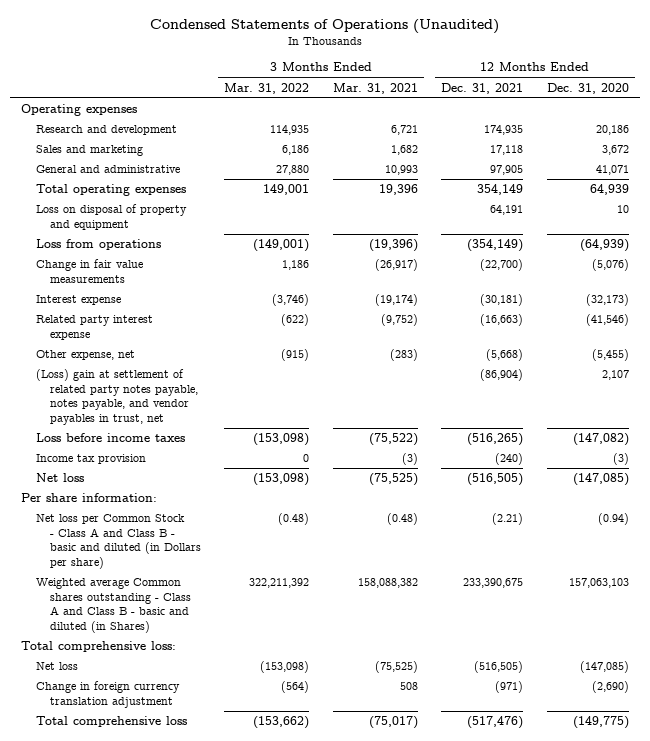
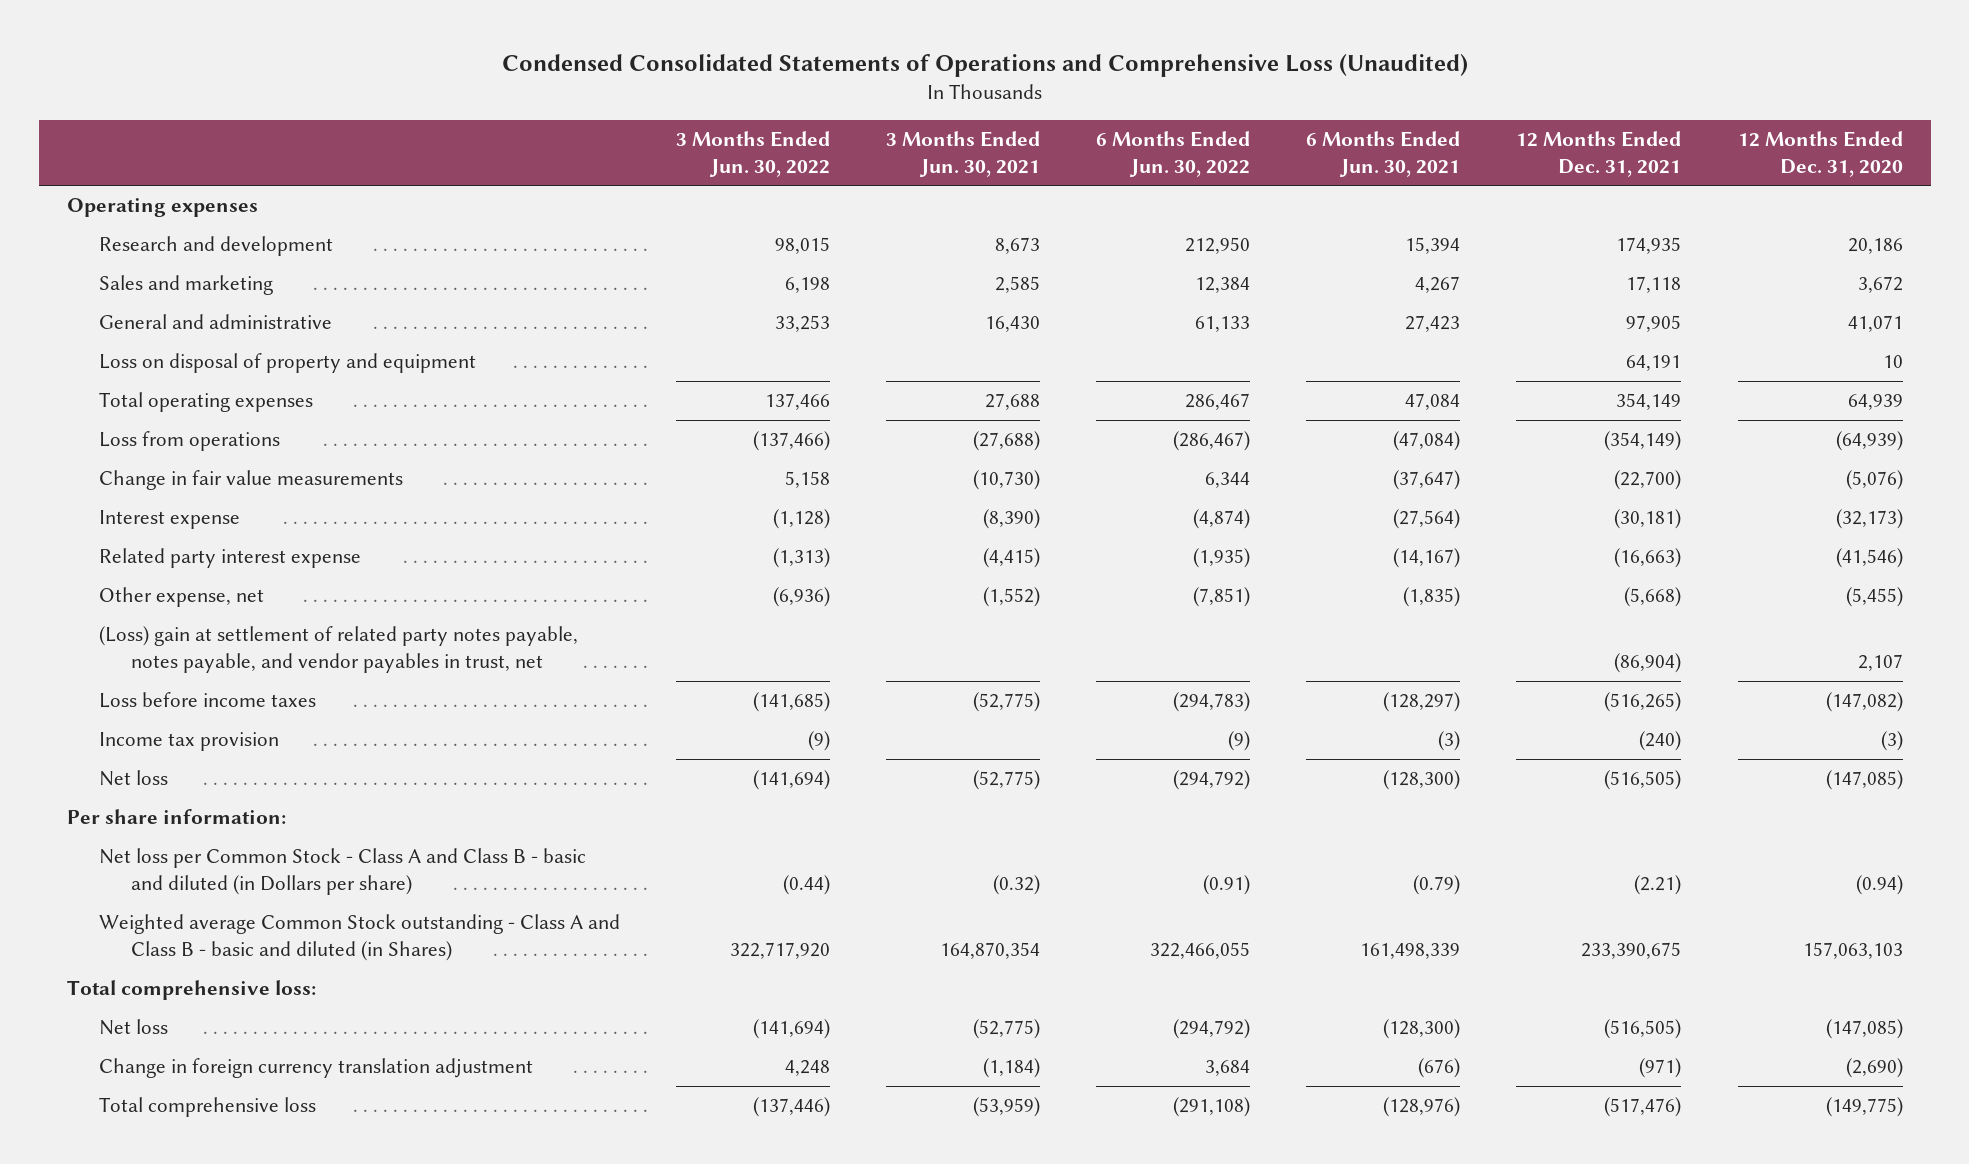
- Condensed Statements of Operations (Unaudited)
+ Condensed Consolidated Statements of Operations and Comprehensive Loss (Unaudited)
- | 3 Months Ended Mar. 31, 2022 | 3 Months Ended Mar. 31, 2021 | 12 Months Ended Dec. 31, 2021 | 12 Months Ended Dec. 31, 2020
+ | 3 Months Ended Jun. 30, 2022 | 3 Months Ended Jun. 30, 2021 | 6 Months Ended Jun. 30, 2022 | 6 Months Ended Jun. 30, 2021 | 12 Months Ended Dec. 31, 2021 | 12 Months Ended Dec. 31, 2020
moved down: Total operating expenses | 137,466 | 27,688 | 286,467 | 47,084 | 354,149 | 64,939
- Weighted average Common shares outstanding - Class A and Class B - basic and diluted (in Shares) | 322,211,392 | 158,088,382 | 233,390,675 | 157,063,103
+ Weighted average Common Stock outstanding - Class A and Class B - basic and diluted (in Shares) | 322,717,920 | 164,870,354 | 322,466,055 | 161,498,339 | 233,390,675 | 157,063,103

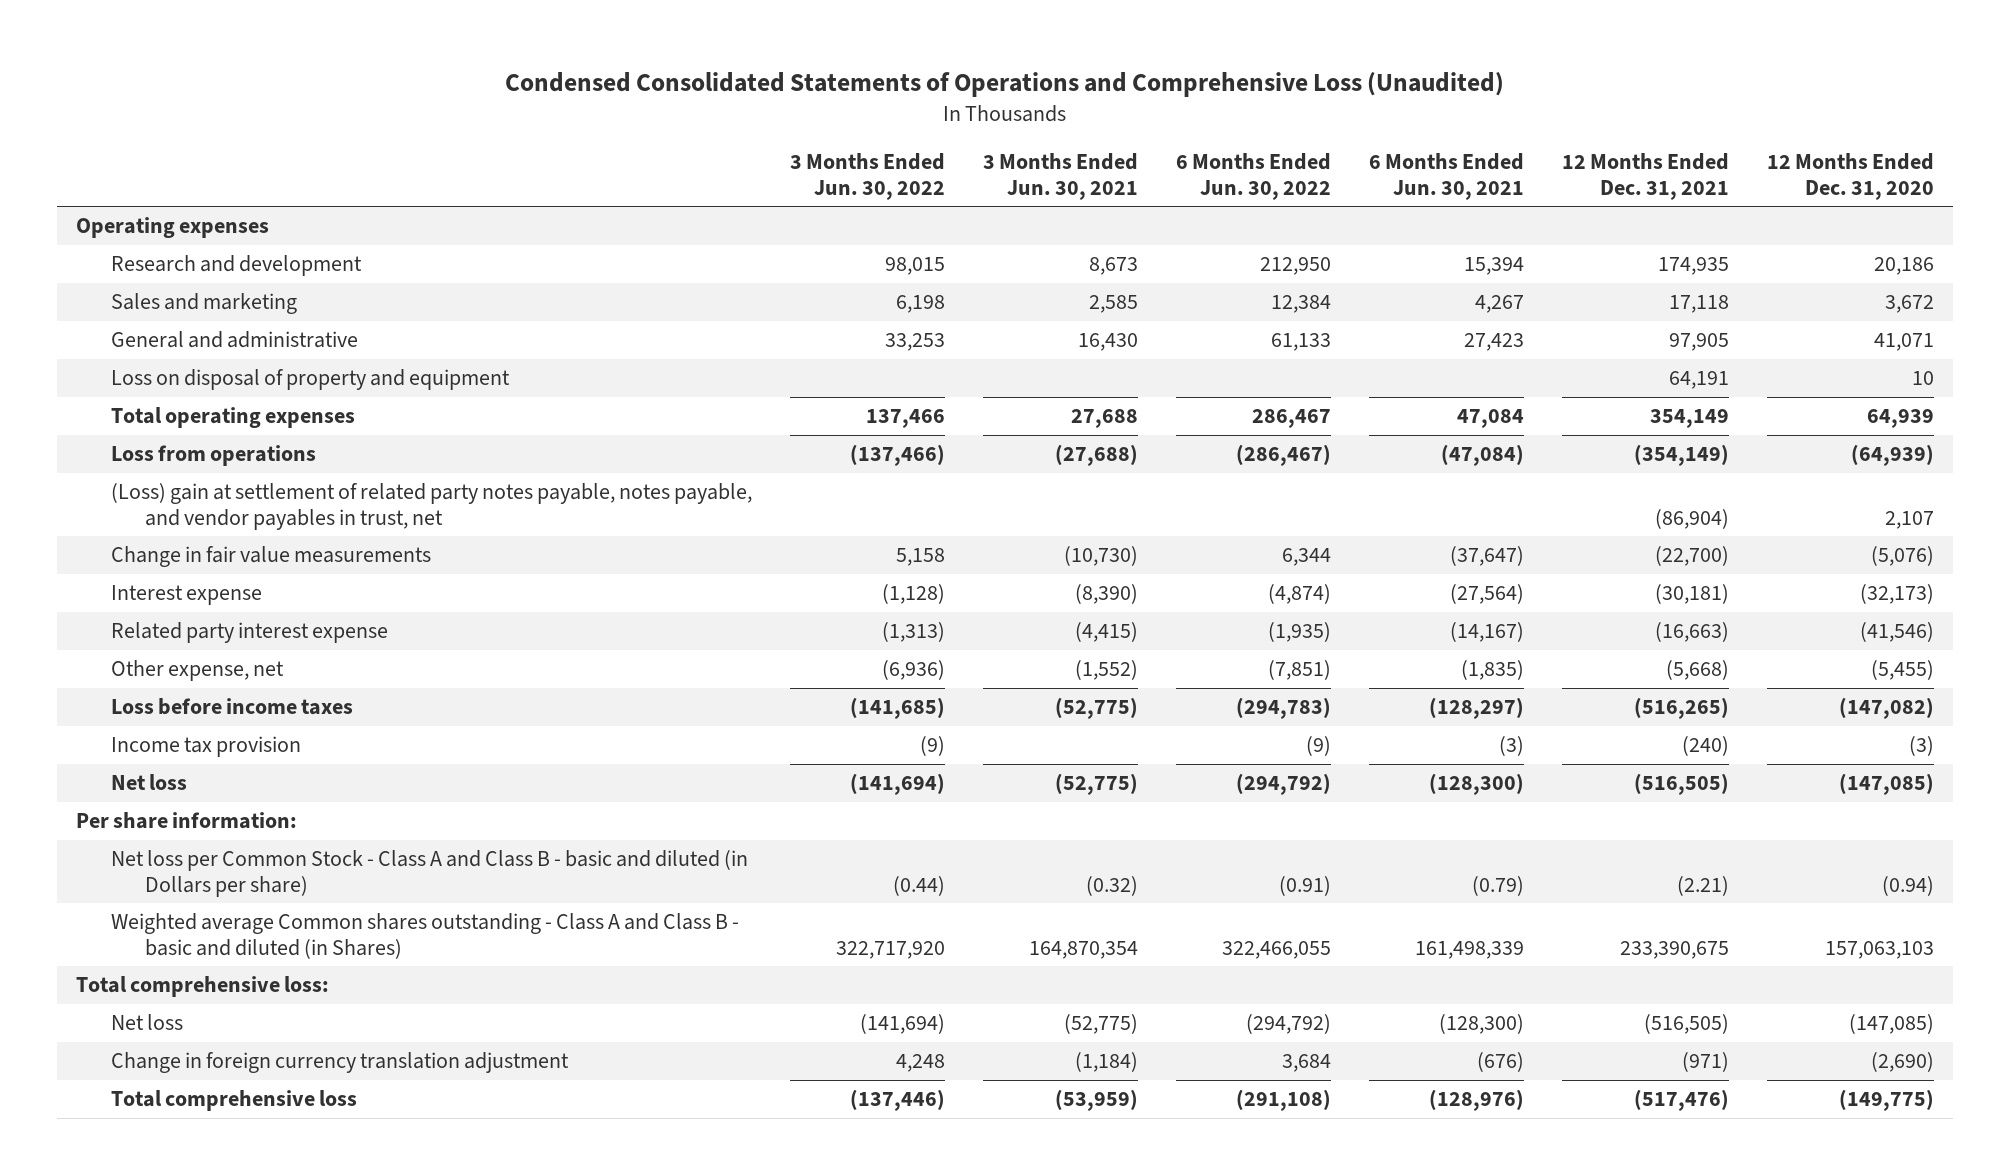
moved up: (Loss) gain at settlement of related party notes payable, notes payable, and vendor payables in trust, net | | | | | (86,904) | 2,107
- Weighted average Common Stock outstanding - Class A and Class B - basic and diluted (in Shares) | 322,717,920 | 164,870,354 | 322,466,055 | 161,498,339 | 233,390,675 | 157,063,103
+ Weighted average Common shares outstanding - Class A and Class B - basic and diluted (in Shares) | 322,717,920 | 164,870,354 | 322,466,055 | 161,498,339 | 233,390,675 | 157,063,103

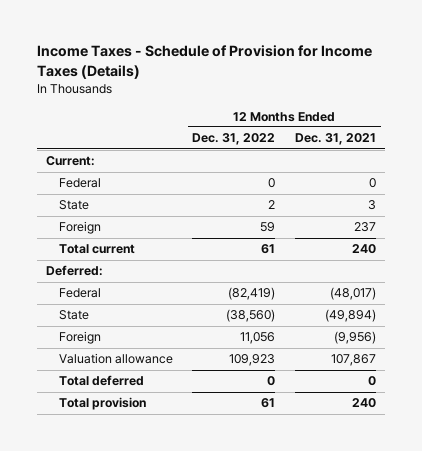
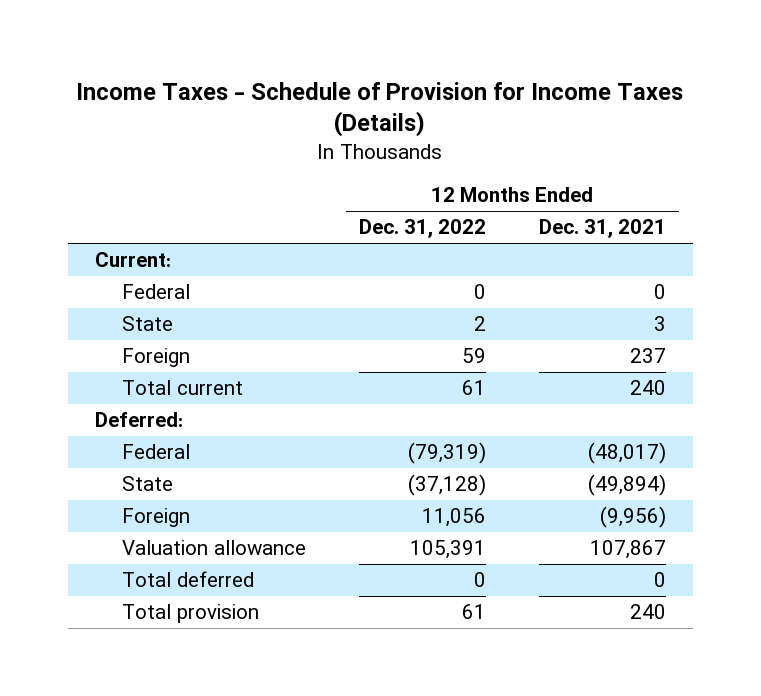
- Federal | (82,419) | (48,017)
- State | (38,560) | (49,894)
+ Federal | (79,319) | (48,017)
+ State | (37,128) | (49,894)
- Valuation allowance | 109,923 | 107,867
+ Valuation allowance | 105,391 | 107,867

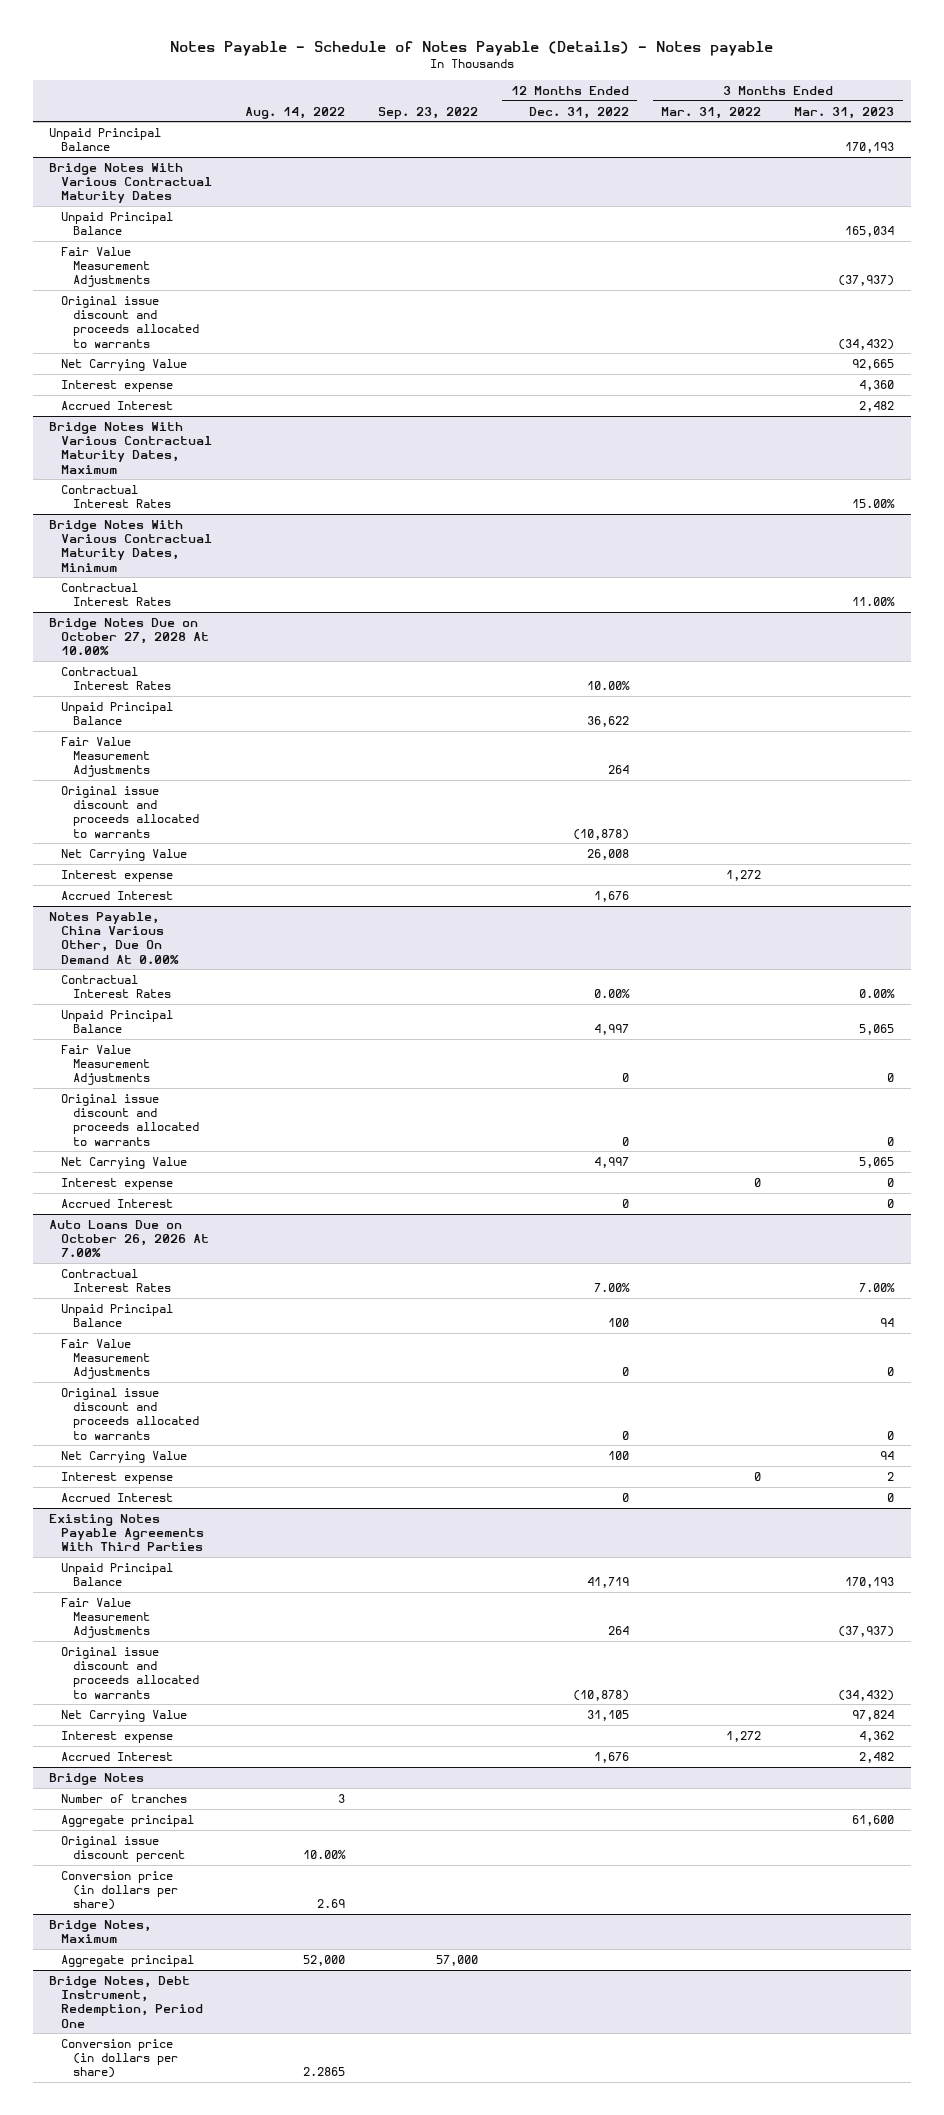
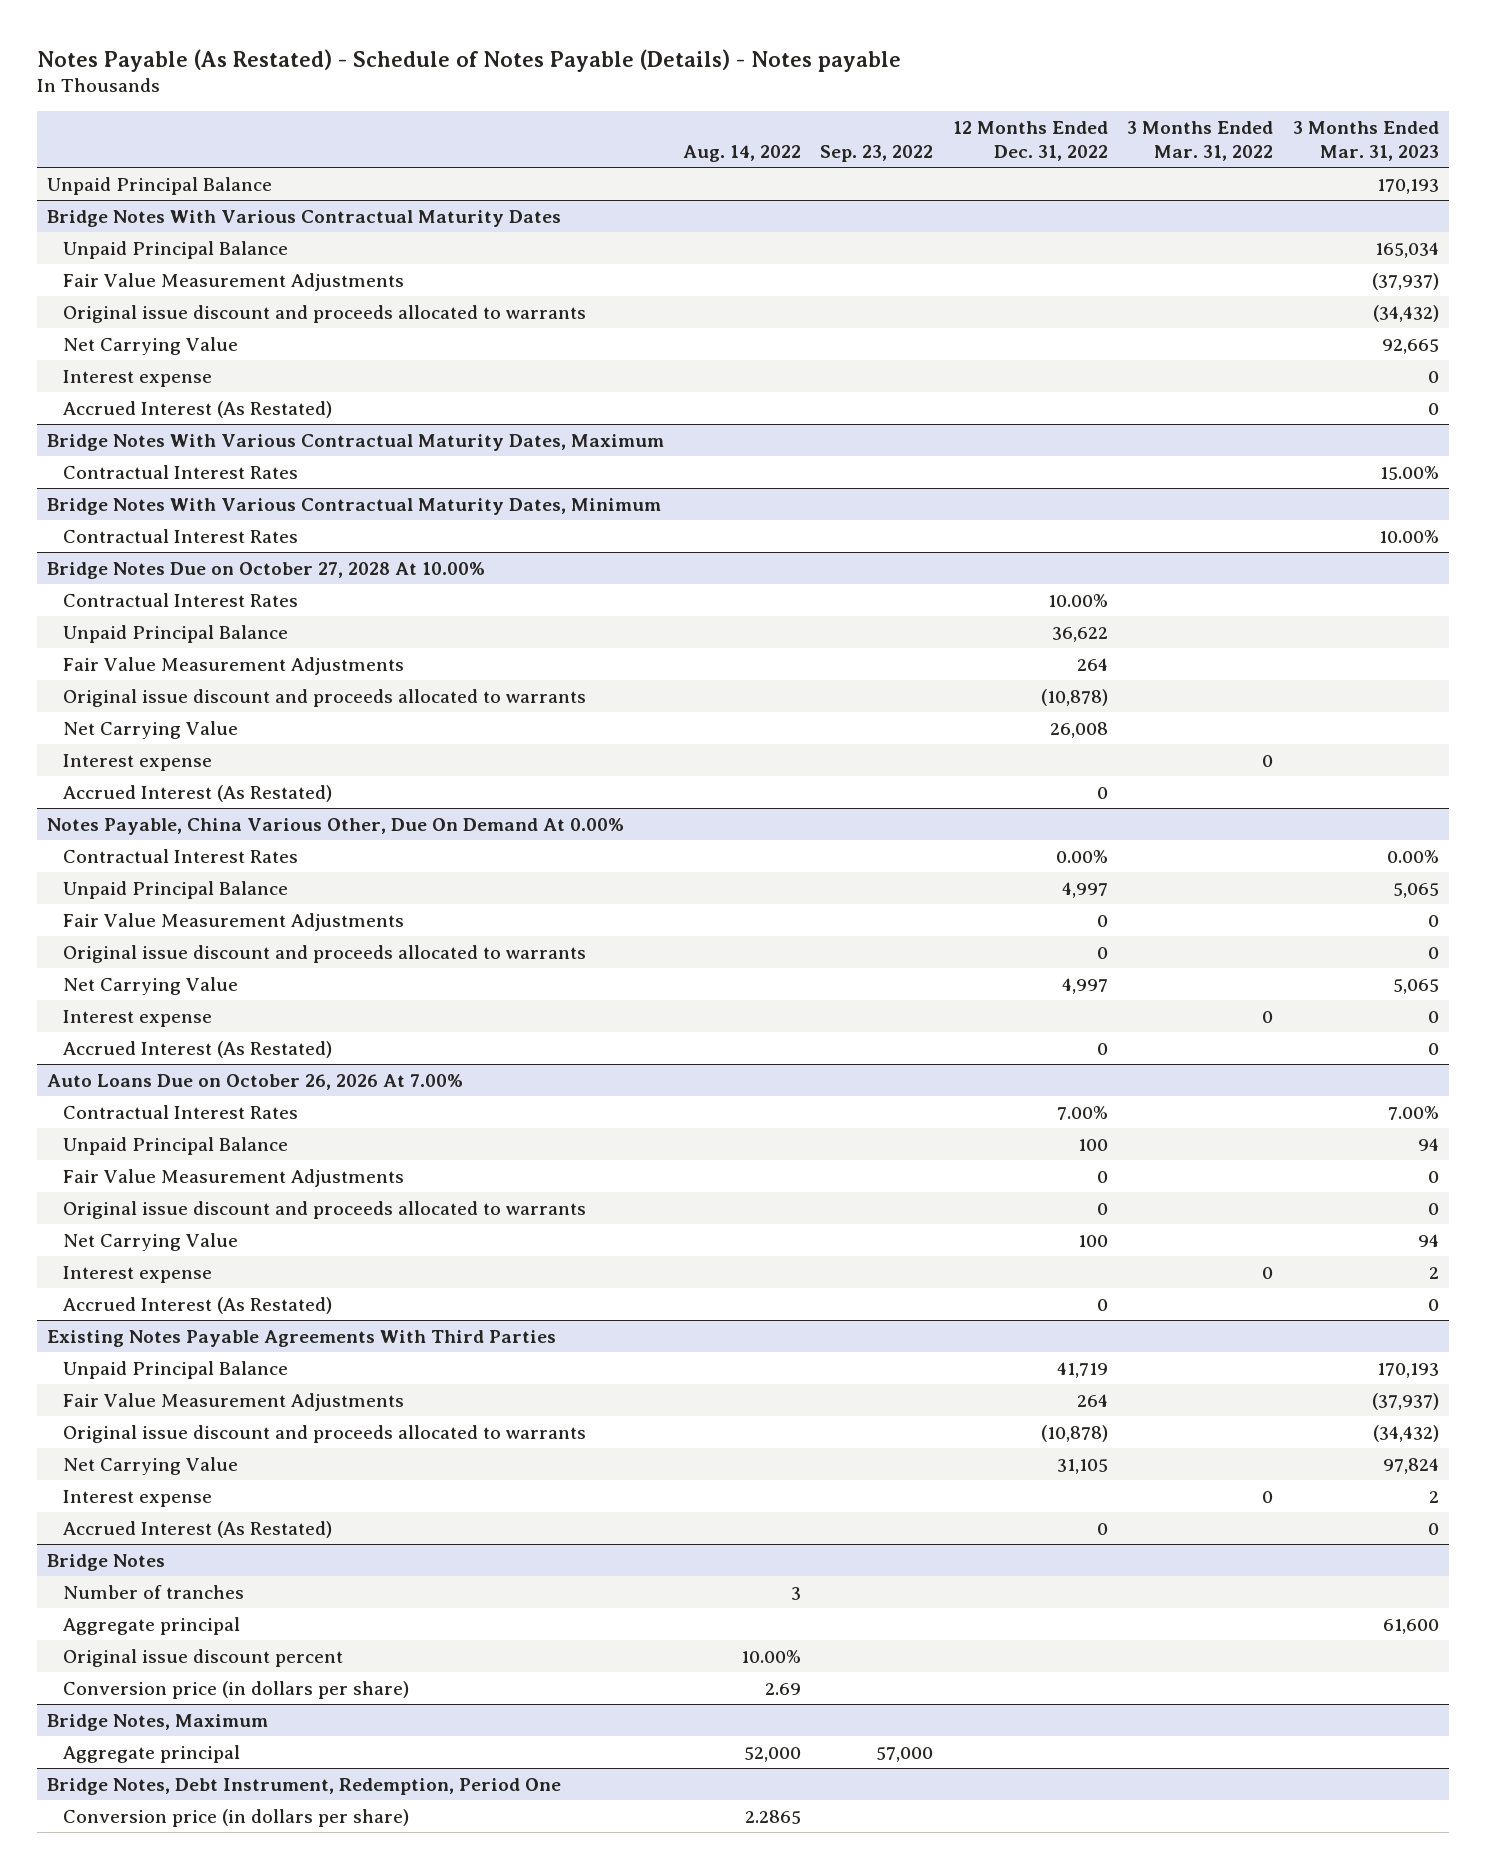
- Notes Payable - Schedule of Notes Payable (Details) - Notes payable
+ Notes Payable (As Restated) - Schedule of Notes Payable (Details) - Notes payable
@ Bridge Notes With Various Contractual Maturity Dates
- Interest expense | | | | | 4,360
- Accrued Interest | | | | | 2,482
+ Interest expense | | | | | 0
+ Accrued Interest (As Restated) | | | | | 0
@ Bridge Notes With Various Contractual Maturity Dates, Minimum
- Contractual Interest Rates | | | | | 11.00%
+ Contractual Interest Rates | | | | | 10.00%
@ Bridge Notes Due on October 27, 2028 At 10.00%
- Interest expense | | | | 1,272 |
- Accrued Interest | | | 1,676 | |
+ Interest expense | | | | 0 |
+ Accrued Interest (As Restated) | | | 0 | |
@ Notes Payable, China Various Other, Due On Demand At 0.00%
- Accrued Interest | | | 0 | | 0
+ Accrued Interest (As Restated) | | | 0 | | 0
@ Auto Loans Due on October 26, 2026 At 7.00%
- Accrued Interest | | | 0 | | 0
+ Accrued Interest (As Restated) | | | 0 | | 0
@ Existing Notes Payable Agreements With Third Parties
- Interest expense | | | | 1,272 | 4,362
- Accrued Interest | | | 1,676 | | 2,482
+ Interest expense | | | | 0 | 2
+ Accrued Interest (As Restated) | | | 0 | | 0

